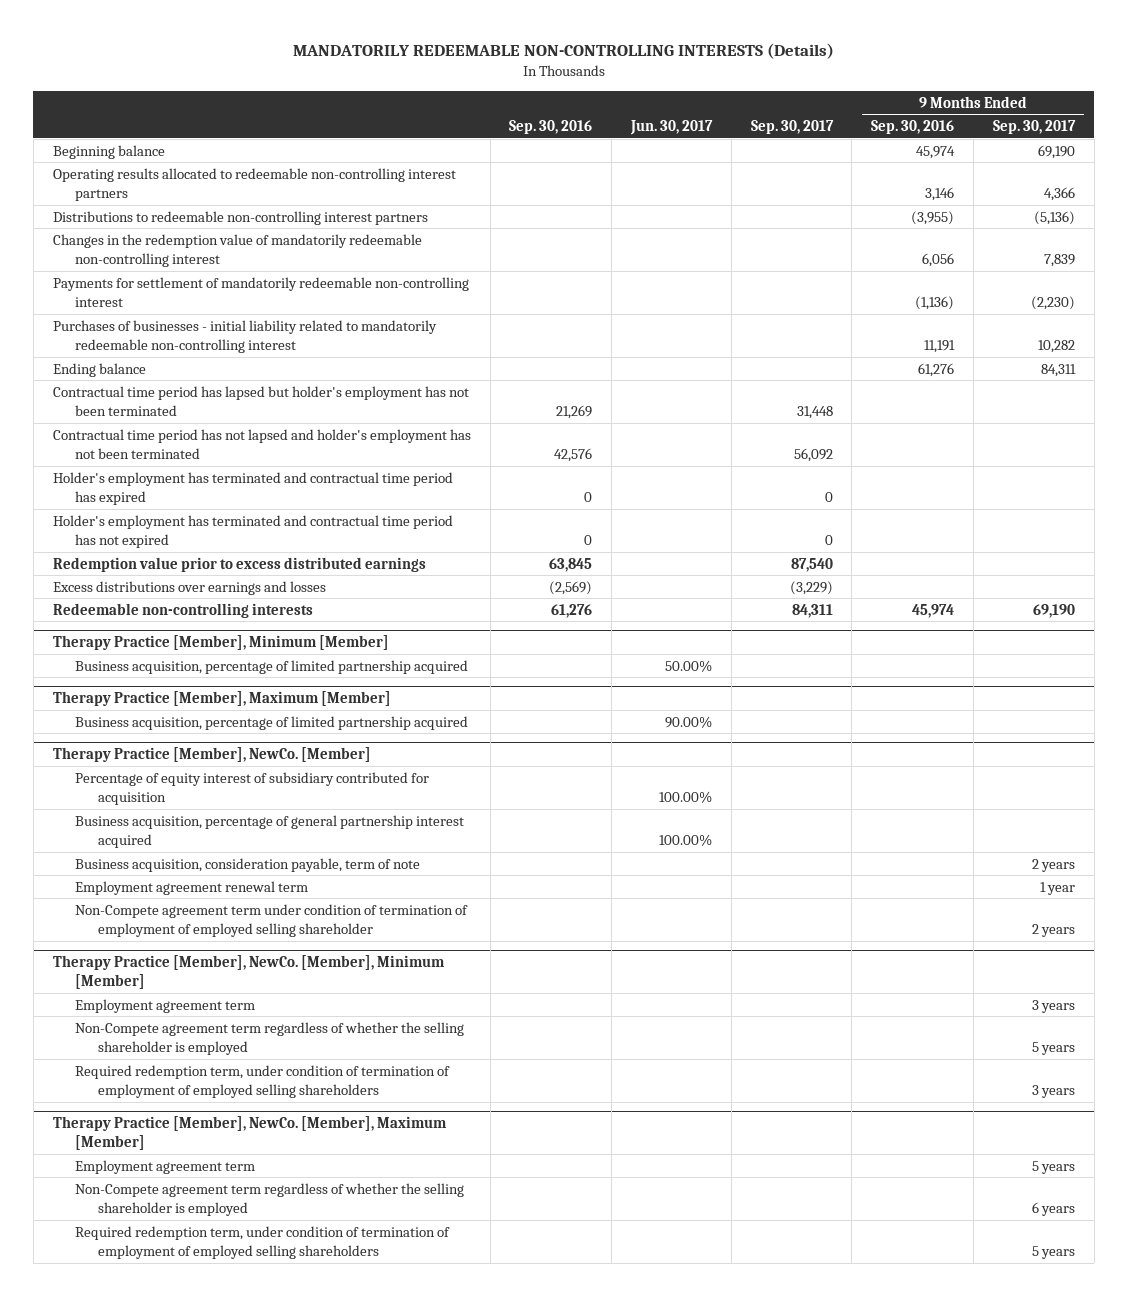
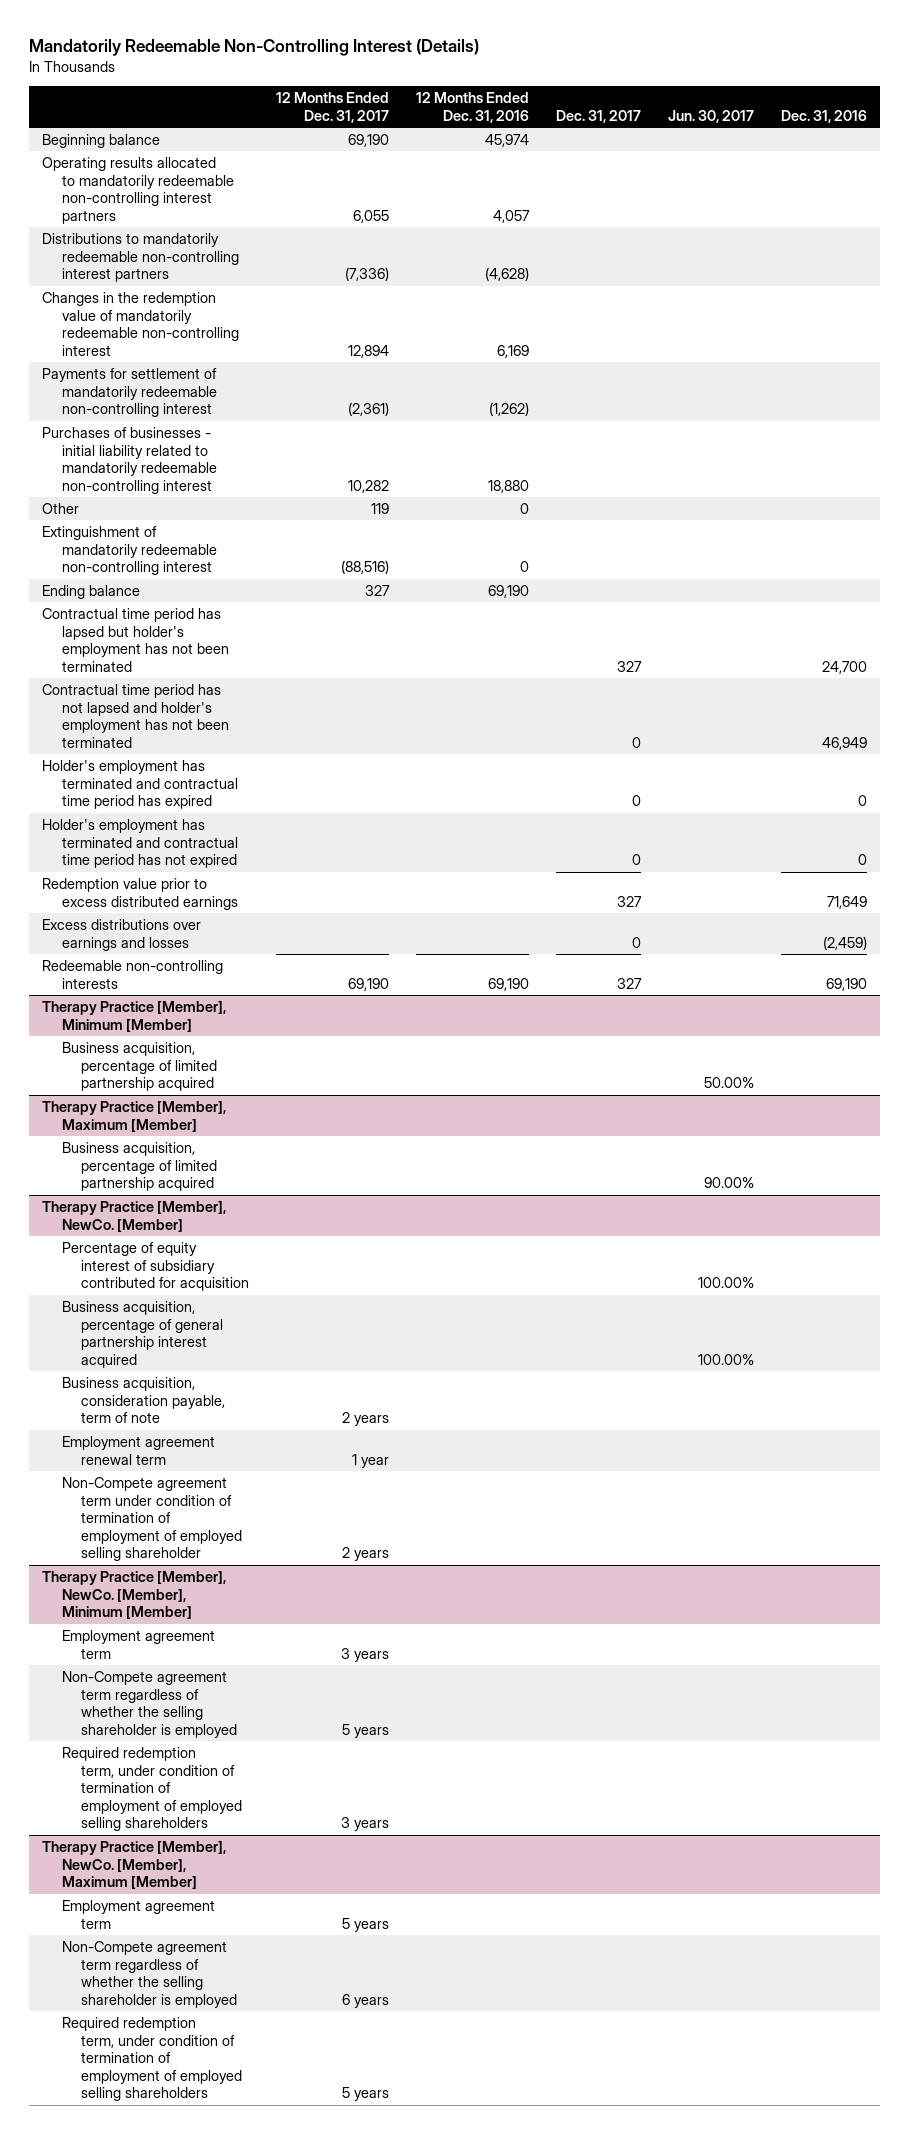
- MANDATORILY REDEEMABLE NON-CONTROLLING INTERESTS (Details)
+ Mandatorily Redeemable Non-Controlling Interest (Details)
- | Sep. 30, 2016 | Jun. 30, 2017 | Sep. 30, 2017 | 9 Months Ended Sep. 30, 2016 | 9 Months Ended Sep. 30, 2017
+ | 12 Months Ended Dec. 31, 2017 | 12 Months Ended Dec. 31, 2016 | Dec. 31, 2017 | Jun. 30, 2017 | Dec. 31, 2016
- Operating results allocated to redeemable non-controlling interest partners | | | | 3,146 | 4,366
- Distributions to redeemable non-controlling interest partners | | | | (3,955) | (5,136)
+ Operating results allocated to mandatorily redeemable non-controlling interest partners | 6,055 | 4,057 | | |
+ Distributions to mandatorily redeemable non-controlling interest partners | (7,336) | (4,628) | | |
+ Other | 119 | 0 | | |
+ Extinguishment of mandatorily redeemable non-controlling interest | (88,516) | 0 | | |

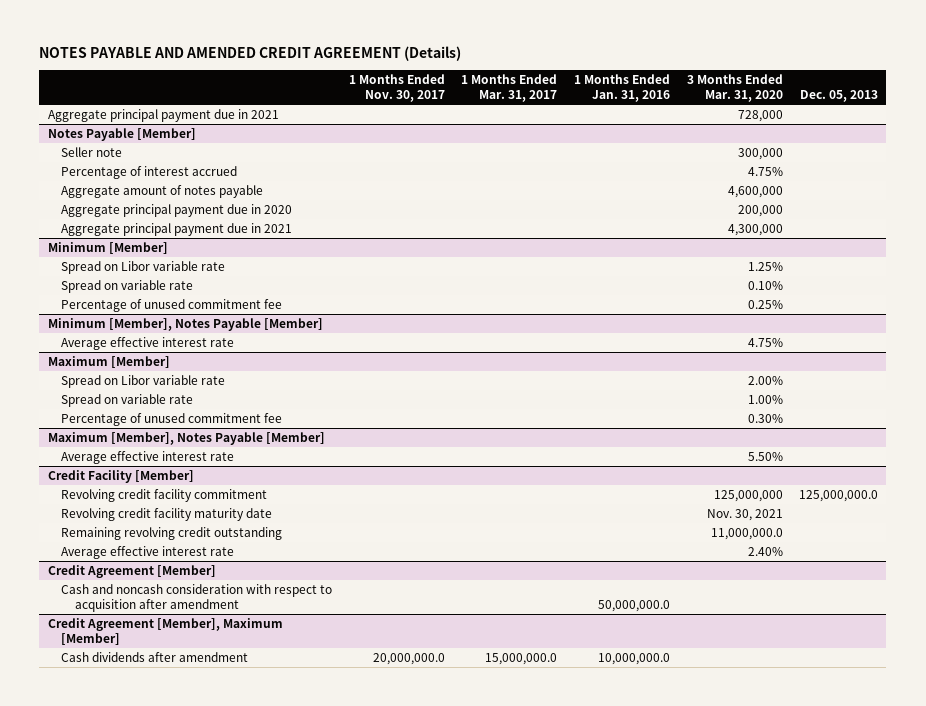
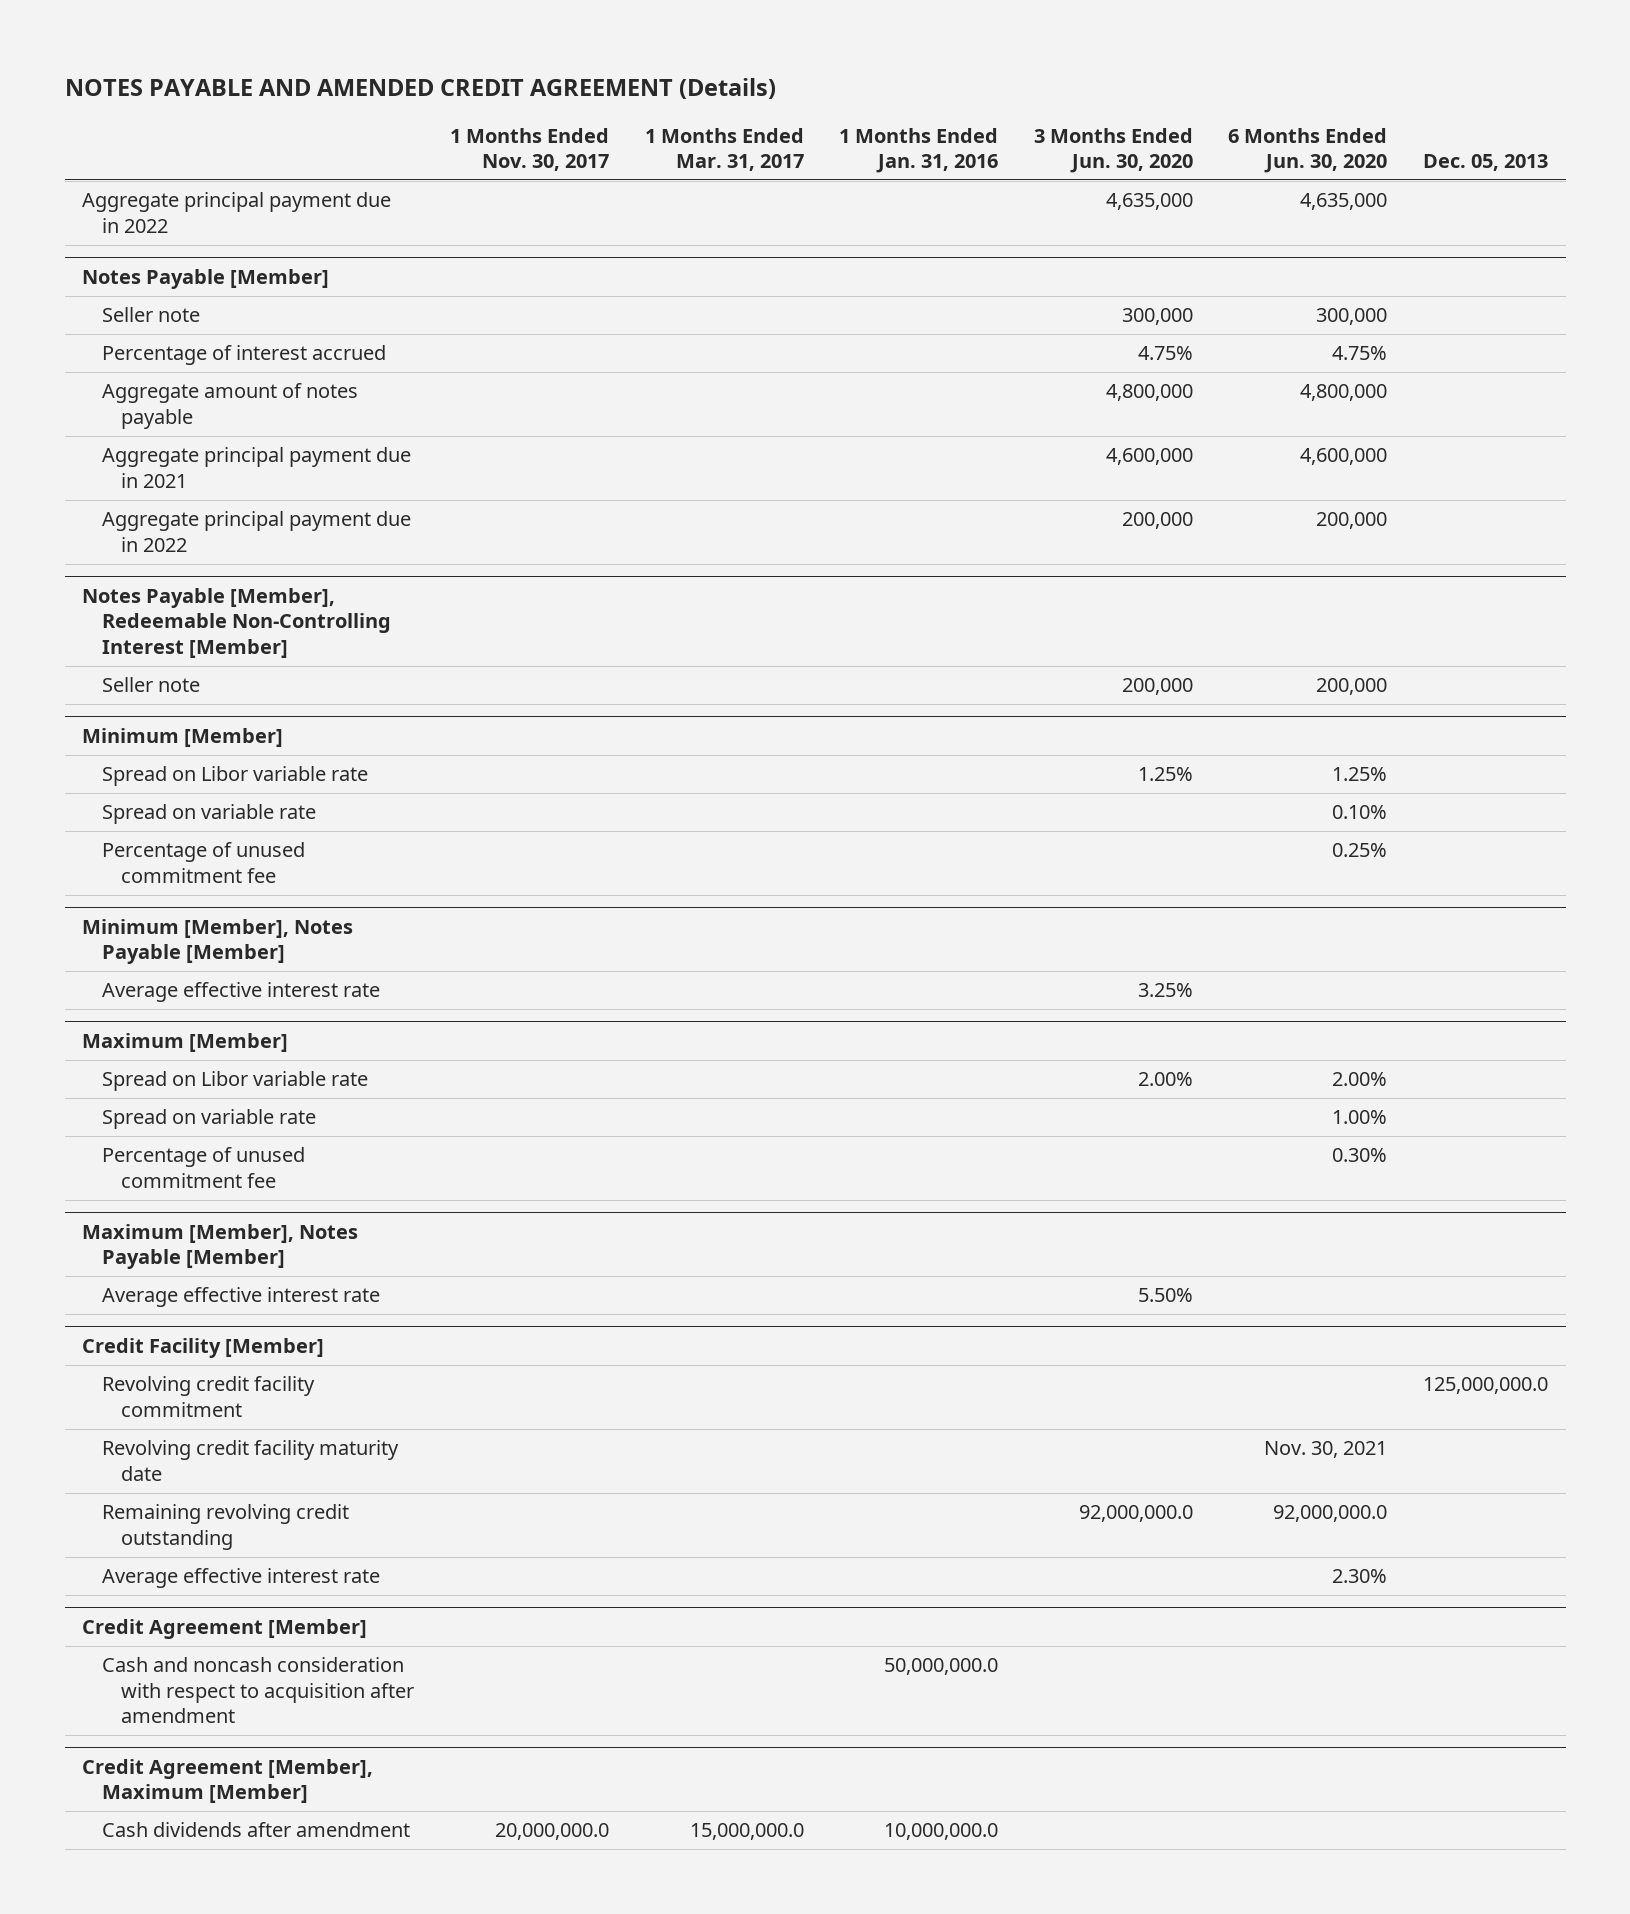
- | 1 Months Ended Nov. 30, 2017 | 1 Months Ended Mar. 31, 2017 | 1 Months Ended Jan. 31, 2016 | 3 Months Ended Mar. 31, 2020 | Dec. 05, 2013
+ | 1 Months Ended Nov. 30, 2017 | 1 Months Ended Mar. 31, 2017 | 1 Months Ended Jan. 31, 2016 | 3 Months Ended Jun. 30, 2020 | 6 Months Ended Jun. 30, 2020 | Dec. 05, 2013
- Aggregate principal payment due in 2021 | | | | 728,000 |
+ Aggregate principal payment due in 2022 | | | | 4,635,000 | 4,635,000 |
@ Notes Payable [Member]
- Aggregate principal payment due in 2020 | | | | 200,000 |
+ Aggregate principal payment due in 2022 | | | | 200,000 | 200,000 |
+ Notes Payable [Member], Redeemable Non-Controlling Interest [Member]
+ Seller note | | | | 200,000 | 200,000 |

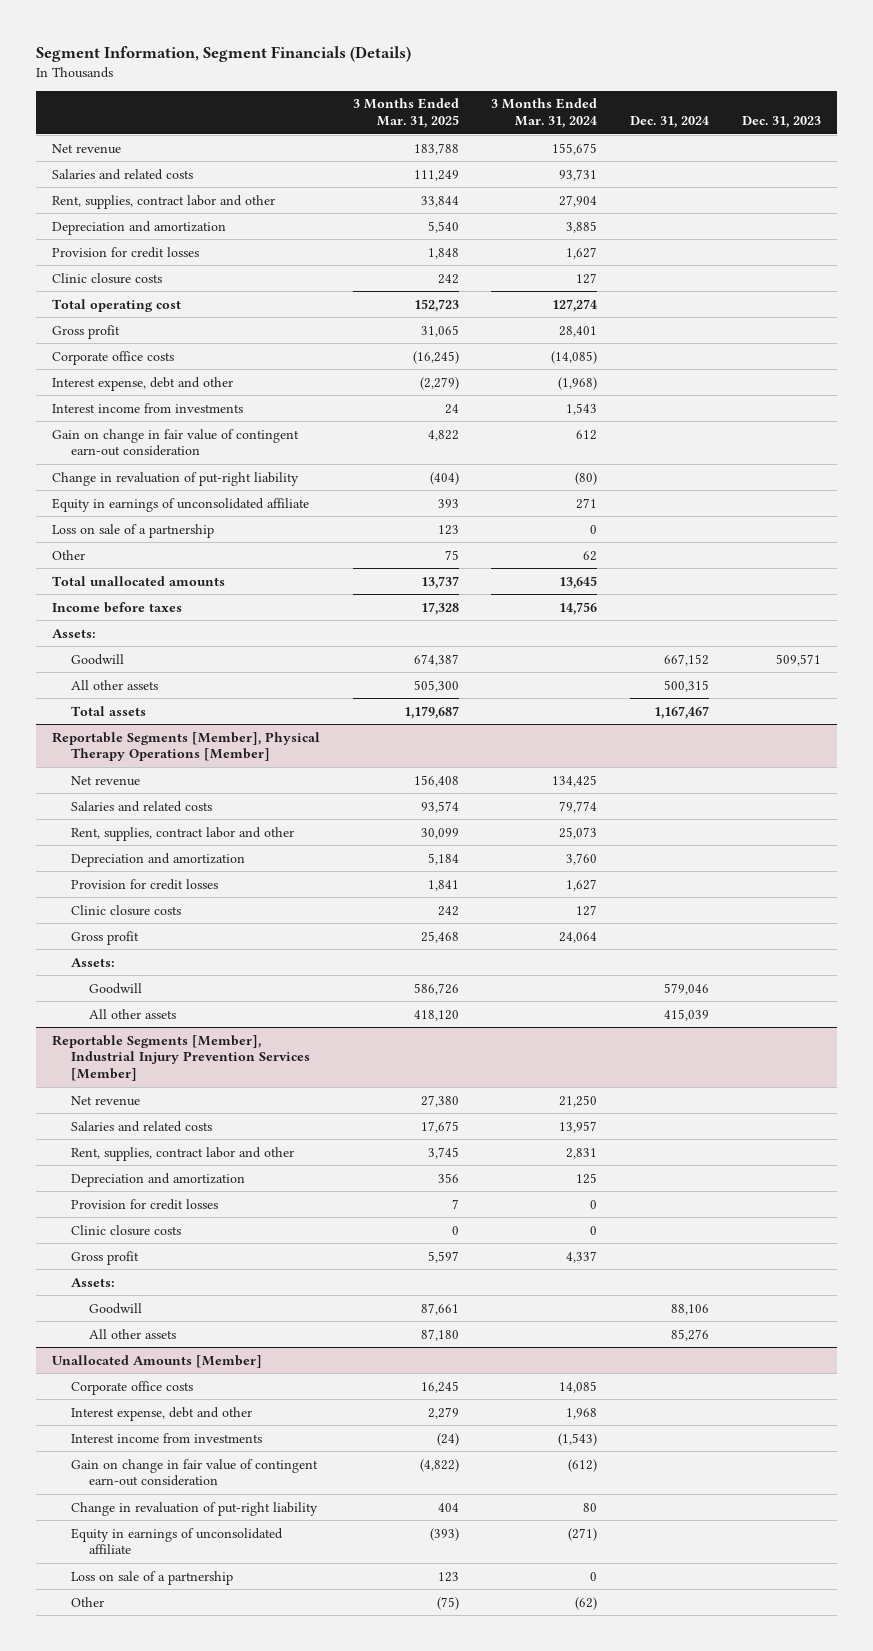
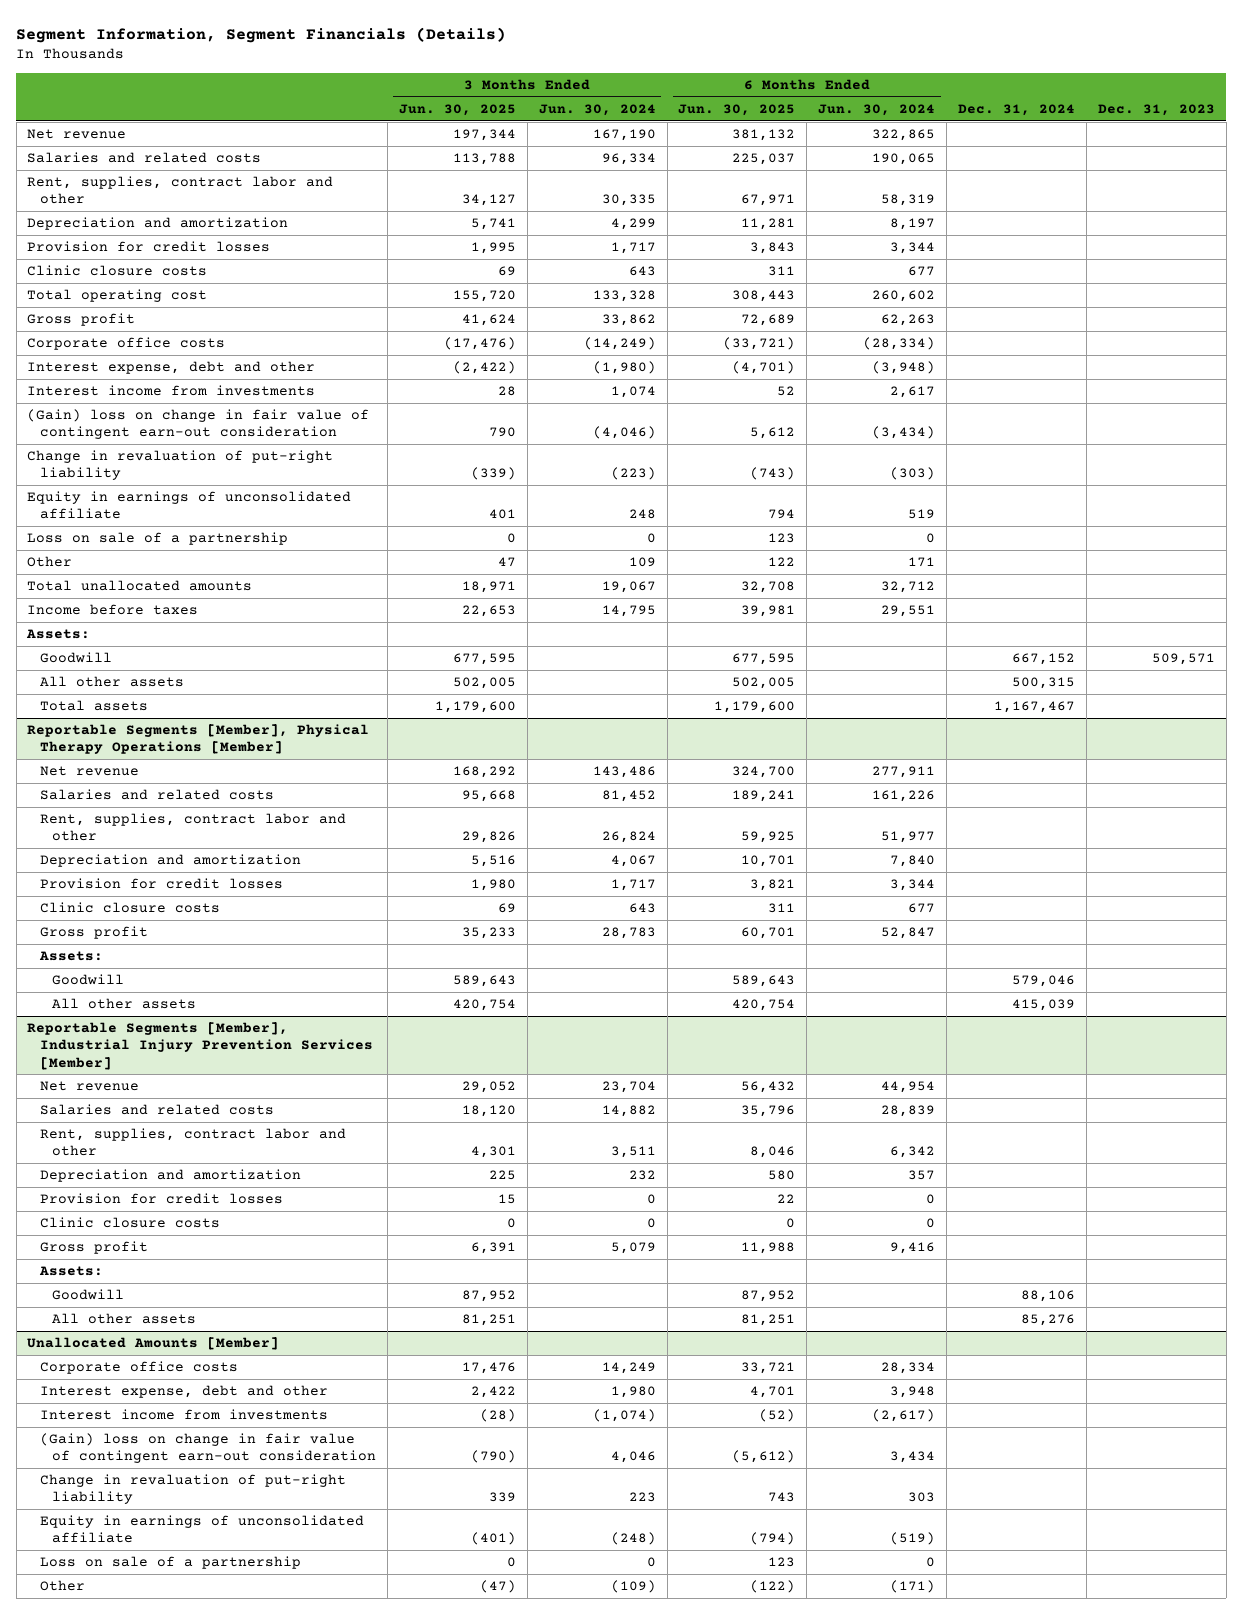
- | 3 Months Ended Mar. 31, 2025 | 3 Months Ended Mar. 31, 2024 | Dec. 31, 2024 | Dec. 31, 2023
+ | 3 Months Ended Jun. 30, 2025 | 3 Months Ended Jun. 30, 2024 | 6 Months Ended Jun. 30, 2025 | 6 Months Ended Jun. 30, 2024 | Dec. 31, 2024 | Dec. 31, 2023
- Gain on change in fair value of contingent earn-out consideration | 4,822 | 612 | |
+ (Gain) loss on change in fair value of contingent earn-out consideration | 790 | (4,046) | 5,612 | (3,434) | |
@ Unallocated Amounts [Member]
- Gain on change in fair value of contingent earn-out consideration | (4,822) | (612) | |
+ (Gain) loss on change in fair value of contingent earn-out consideration | (790) | 4,046 | (5,612) | 3,434 | |

